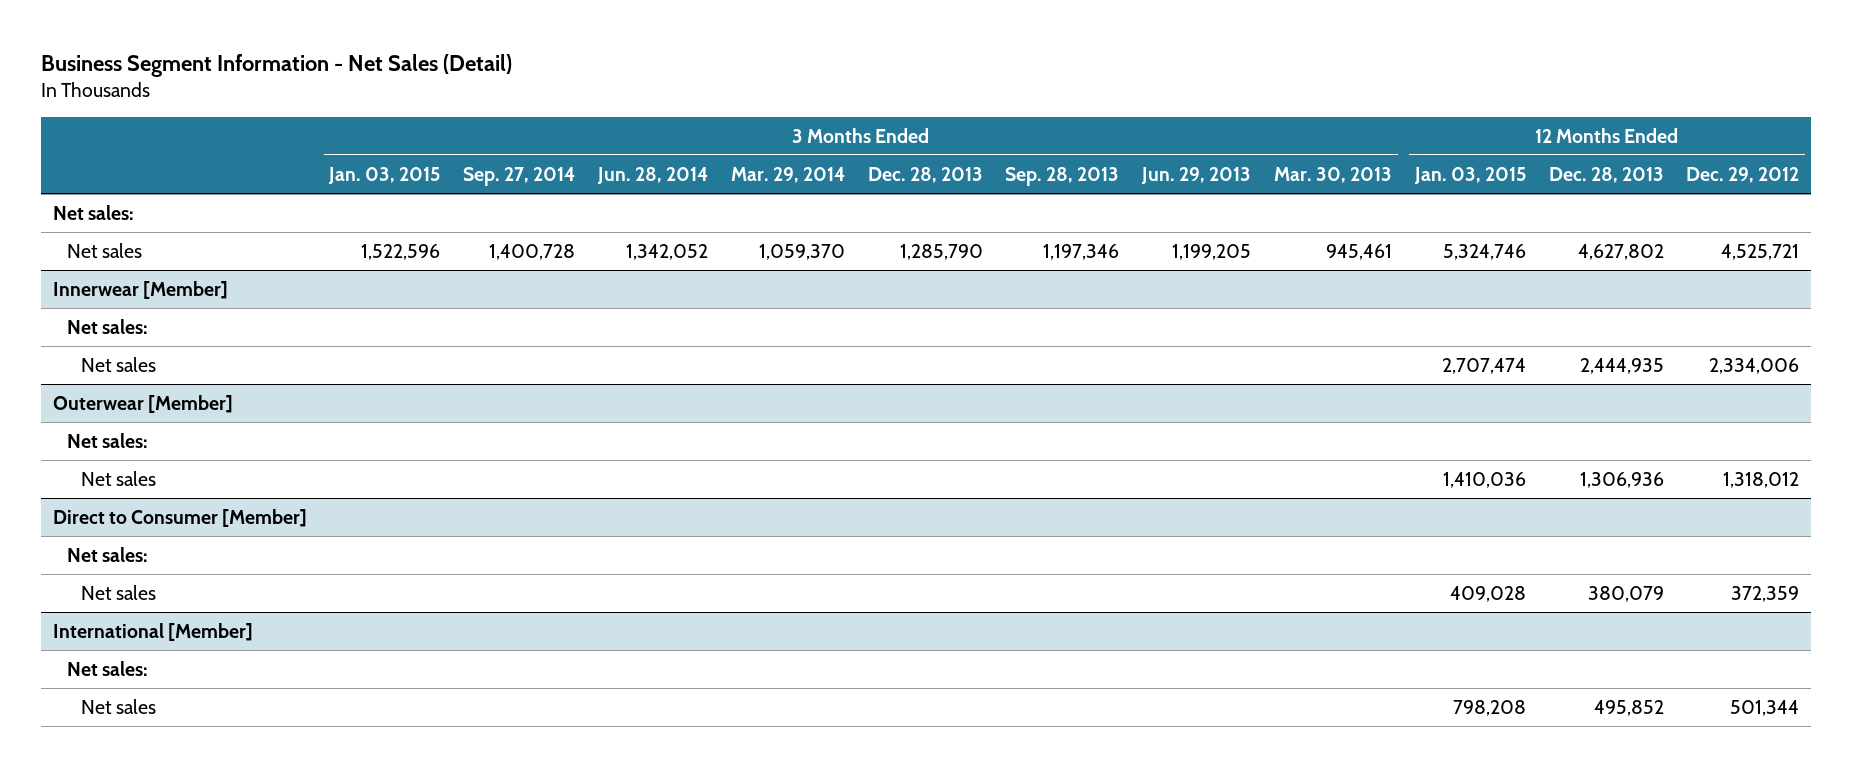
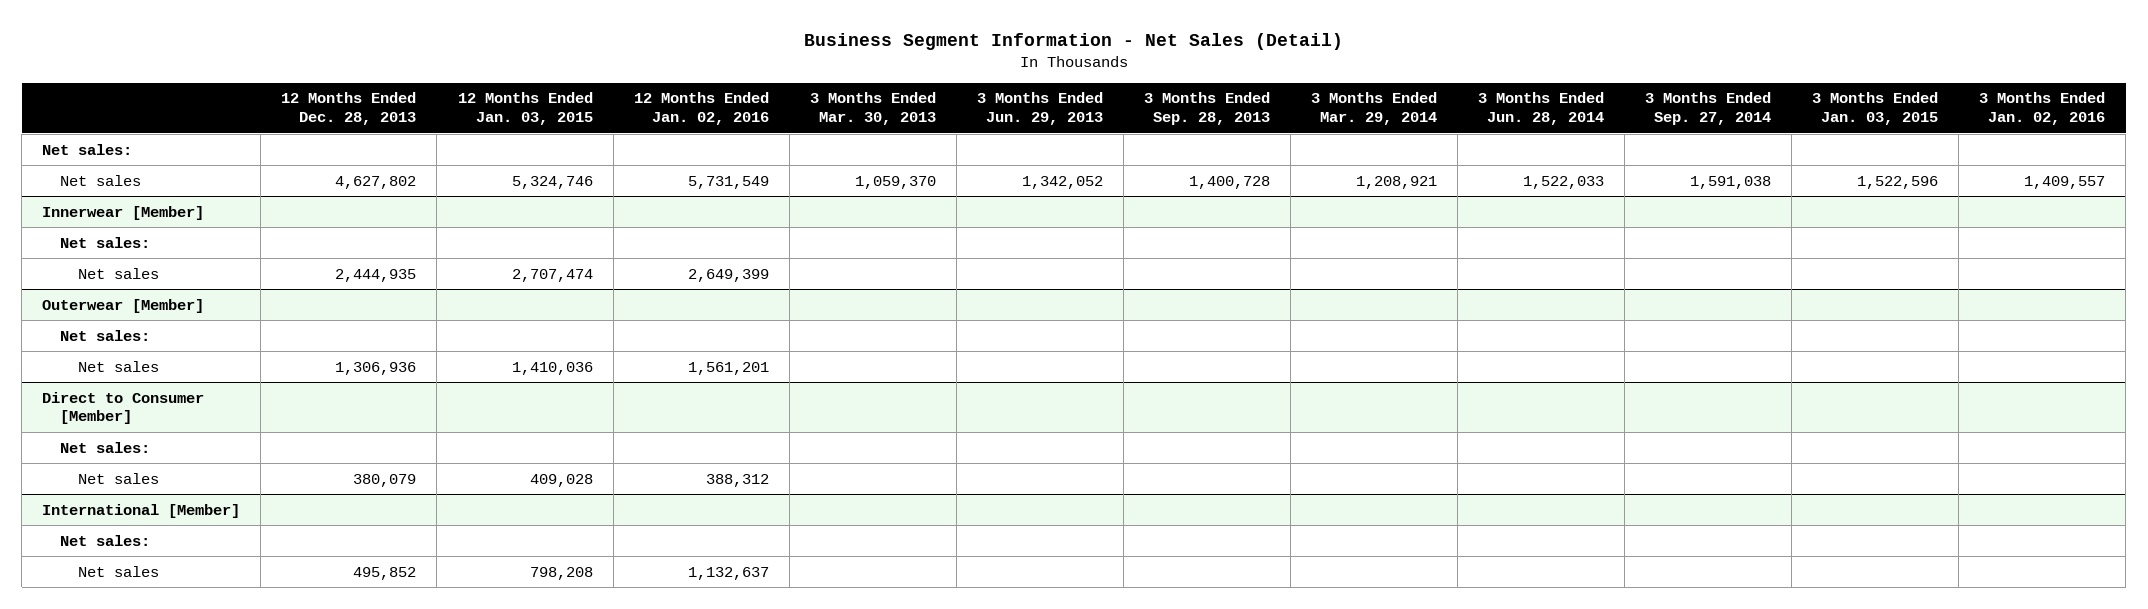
- | 3 Months Ended Jan. 03, 2015 | 3 Months Ended Sep. 27, 2014 | 3 Months Ended Jun. 28, 2014 | 3 Months Ended Mar. 29, 2014 | 3 Months Ended Dec. 28, 2013 | 3 Months Ended Sep. 28, 2013 | 3 Months Ended Jun. 29, 2013 | 3 Months Ended Mar. 30, 2013 | 12 Months Ended Jan. 03, 2015 | 12 Months Ended Dec. 28, 2013 | 12 Months Ended Dec. 29, 2012
+ | 12 Months Ended Dec. 28, 2013 | 12 Months Ended Jan. 03, 2015 | 12 Months Ended Jan. 02, 2016 | 3 Months Ended Mar. 30, 2013 | 3 Months Ended Jun. 29, 2013 | 3 Months Ended Sep. 28, 2013 | 3 Months Ended Mar. 29, 2014 | 3 Months Ended Jun. 28, 2014 | 3 Months Ended Sep. 27, 2014 | 3 Months Ended Jan. 03, 2015 | 3 Months Ended Jan. 02, 2016
- Net sales | 1,522,596 | 1,400,728 | 1,342,052 | 1,059,370 | 1,285,790 | 1,197,346 | 1,199,205 | 945,461 | 5,324,746 | 4,627,802 | 4,525,721
+ Net sales | 4,627,802 | 5,324,746 | 5,731,549 | 1,059,370 | 1,342,052 | 1,400,728 | 1,208,921 | 1,522,033 | 1,591,038 | 1,522,596 | 1,409,557

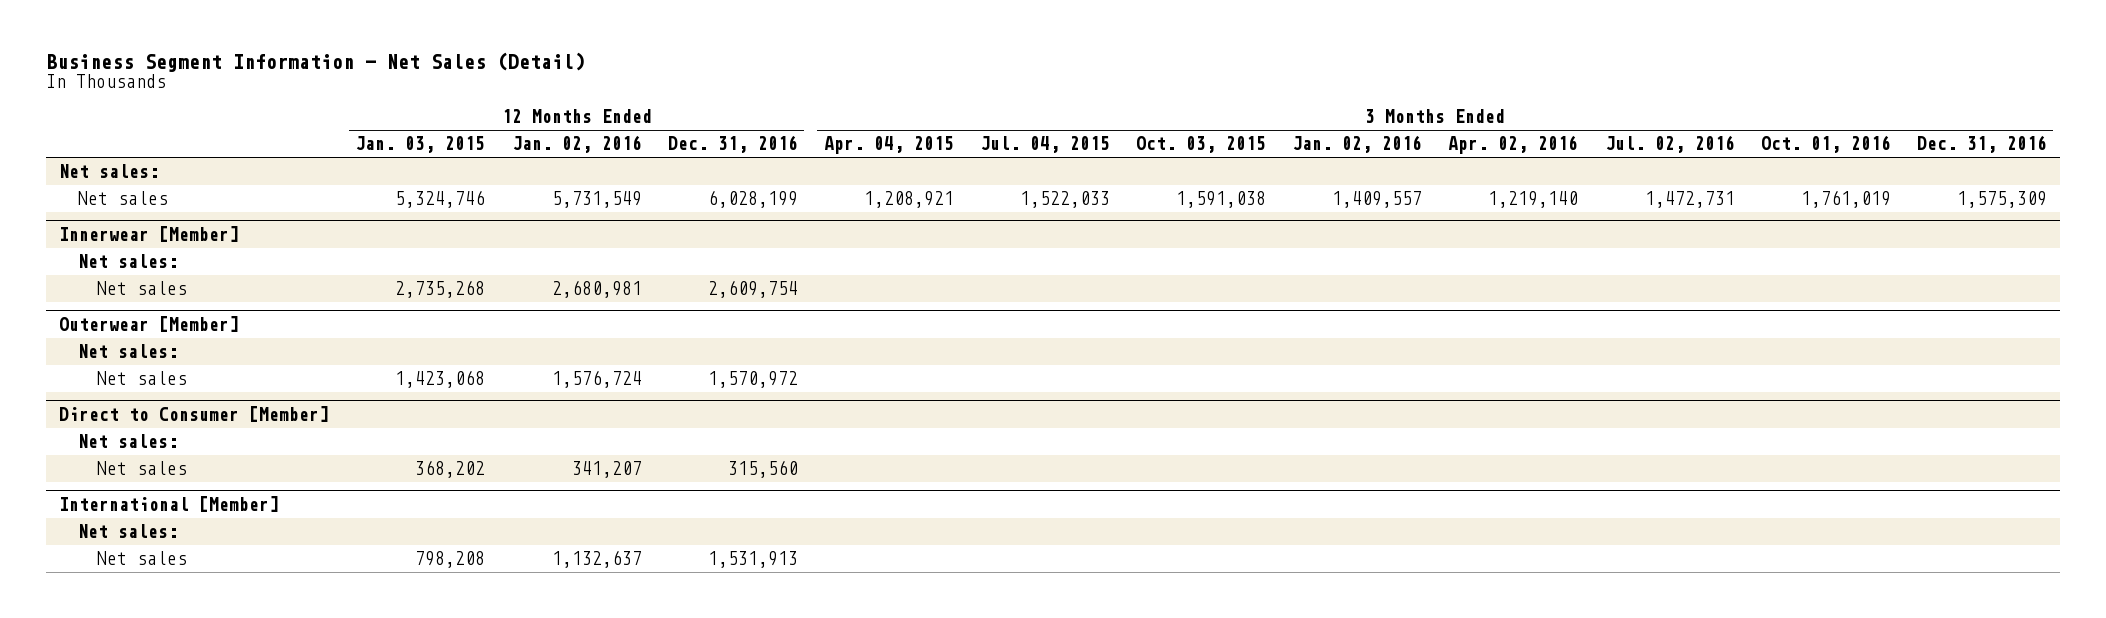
- | 12 Months Ended Dec. 28, 2013 | 12 Months Ended Jan. 03, 2015 | 12 Months Ended Jan. 02, 2016 | 3 Months Ended Mar. 30, 2013 | 3 Months Ended Jun. 29, 2013 | 3 Months Ended Sep. 28, 2013 | 3 Months Ended Mar. 29, 2014 | 3 Months Ended Jun. 28, 2014 | 3 Months Ended Sep. 27, 2014 | 3 Months Ended Jan. 03, 2015 | 3 Months Ended Jan. 02, 2016
+ | 12 Months Ended Jan. 03, 2015 | 12 Months Ended Jan. 02, 2016 | 12 Months Ended Dec. 31, 2016 | 3 Months Ended Apr. 04, 2015 | 3 Months Ended Jul. 04, 2015 | 3 Months Ended Oct. 03, 2015 | 3 Months Ended Jan. 02, 2016 | 3 Months Ended Apr. 02, 2016 | 3 Months Ended Jul. 02, 2016 | 3 Months Ended Oct. 01, 2016 | 3 Months Ended Dec. 31, 2016
@ Innerwear [Member]
- Net sales | 2,444,935 | 2,707,474 | 2,649,399 | | | | | | | |
+ Net sales | 2,735,268 | 2,680,981 | 2,609,754 | | | | | | | |
@ Outerwear [Member]
- Net sales | 1,306,936 | 1,410,036 | 1,561,201 | | | | | | | |
+ Net sales | 1,423,068 | 1,576,724 | 1,570,972 | | | | | | | |
@ Direct to Consumer [Member]
- Net sales | 380,079 | 409,028 | 388,312 | | | | | | | |
+ Net sales | 368,202 | 341,207 | 315,560 | | | | | | | |

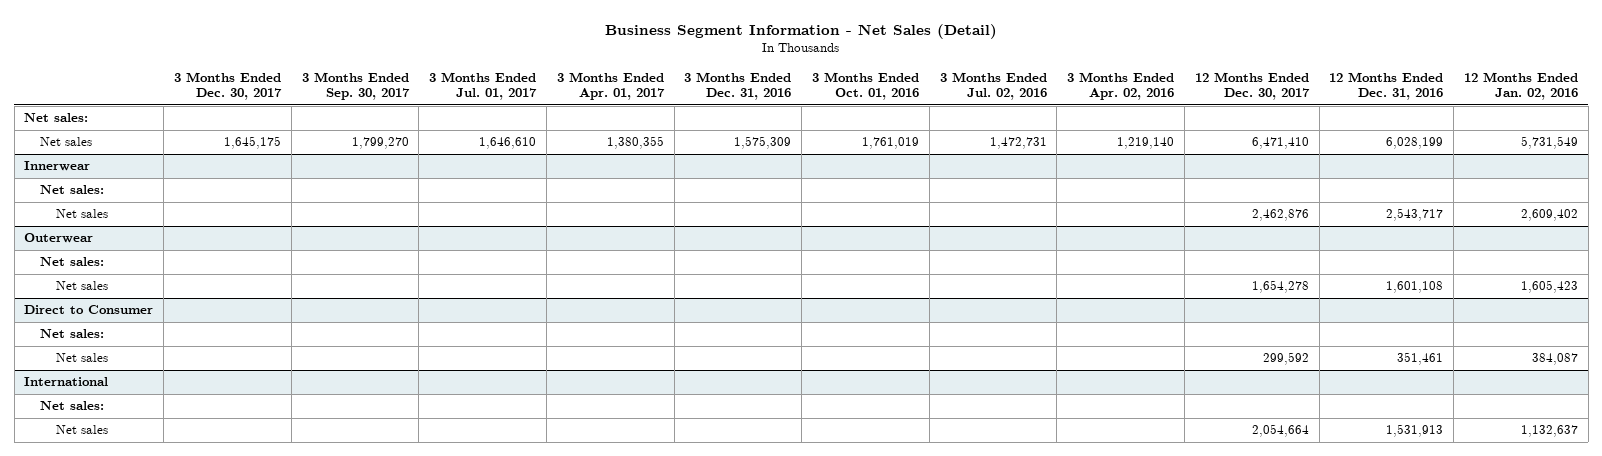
- | 12 Months Ended Jan. 03, 2015 | 12 Months Ended Jan. 02, 2016 | 12 Months Ended Dec. 31, 2016 | 3 Months Ended Apr. 04, 2015 | 3 Months Ended Jul. 04, 2015 | 3 Months Ended Oct. 03, 2015 | 3 Months Ended Jan. 02, 2016 | 3 Months Ended Apr. 02, 2016 | 3 Months Ended Jul. 02, 2016 | 3 Months Ended Oct. 01, 2016 | 3 Months Ended Dec. 31, 2016
+ | 3 Months Ended Dec. 30, 2017 | 3 Months Ended Sep. 30, 2017 | 3 Months Ended Jul. 01, 2017 | 3 Months Ended Apr. 01, 2017 | 3 Months Ended Dec. 31, 2016 | 3 Months Ended Oct. 01, 2016 | 3 Months Ended Jul. 02, 2016 | 3 Months Ended Apr. 02, 2016 | 12 Months Ended Dec. 30, 2017 | 12 Months Ended Dec. 31, 2016 | 12 Months Ended Jan. 02, 2016
- Innerwear [Member]
+ Innerwear
- Net sales | 2,735,268 | 2,680,981 | 2,609,754 | | | | | | | |
- Outerwear [Member]
+ Net sales | | | | | | | | | 2,462,876 | 2,543,717 | 2,609,402
+ Outerwear
- Net sales | 1,423,068 | 1,576,724 | 1,570,972 | | | | | | | |
- Direct to Consumer [Member]
+ Net sales | | | | | | | | | 1,654,278 | 1,601,108 | 1,605,423
+ Direct to Consumer
- Net sales | 368,202 | 341,207 | 315,560 | | | | | | | |
- International [Member]
+ Net sales | | | | | | | | | 299,592 | 351,461 | 384,087
+ International

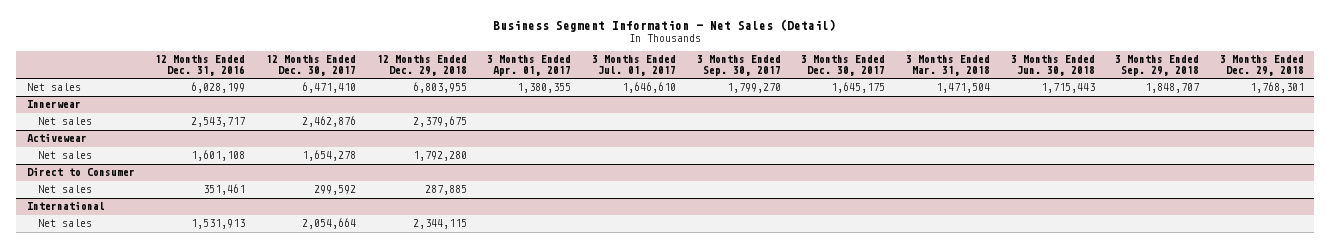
- | 3 Months Ended Dec. 30, 2017 | 3 Months Ended Sep. 30, 2017 | 3 Months Ended Jul. 01, 2017 | 3 Months Ended Apr. 01, 2017 | 3 Months Ended Dec. 31, 2016 | 3 Months Ended Oct. 01, 2016 | 3 Months Ended Jul. 02, 2016 | 3 Months Ended Apr. 02, 2016 | 12 Months Ended Dec. 30, 2017 | 12 Months Ended Dec. 31, 2016 | 12 Months Ended Jan. 02, 2016
+ | 12 Months Ended Dec. 31, 2016 | 12 Months Ended Dec. 30, 2017 | 12 Months Ended Dec. 29, 2018 | 3 Months Ended Apr. 01, 2017 | 3 Months Ended Jul. 01, 2017 | 3 Months Ended Sep. 30, 2017 | 3 Months Ended Dec. 30, 2017 | 3 Months Ended Mar. 31, 2018 | 3 Months Ended Jun. 30, 2018 | 3 Months Ended Sep. 29, 2018 | 3 Months Ended Dec. 29, 2018
- Net sales:
@ Innerwear
- Net sales:
- Outerwear
- Net sales:
+ Activewear
@ Direct to Consumer
- Net sales:
@ International
- Net sales:

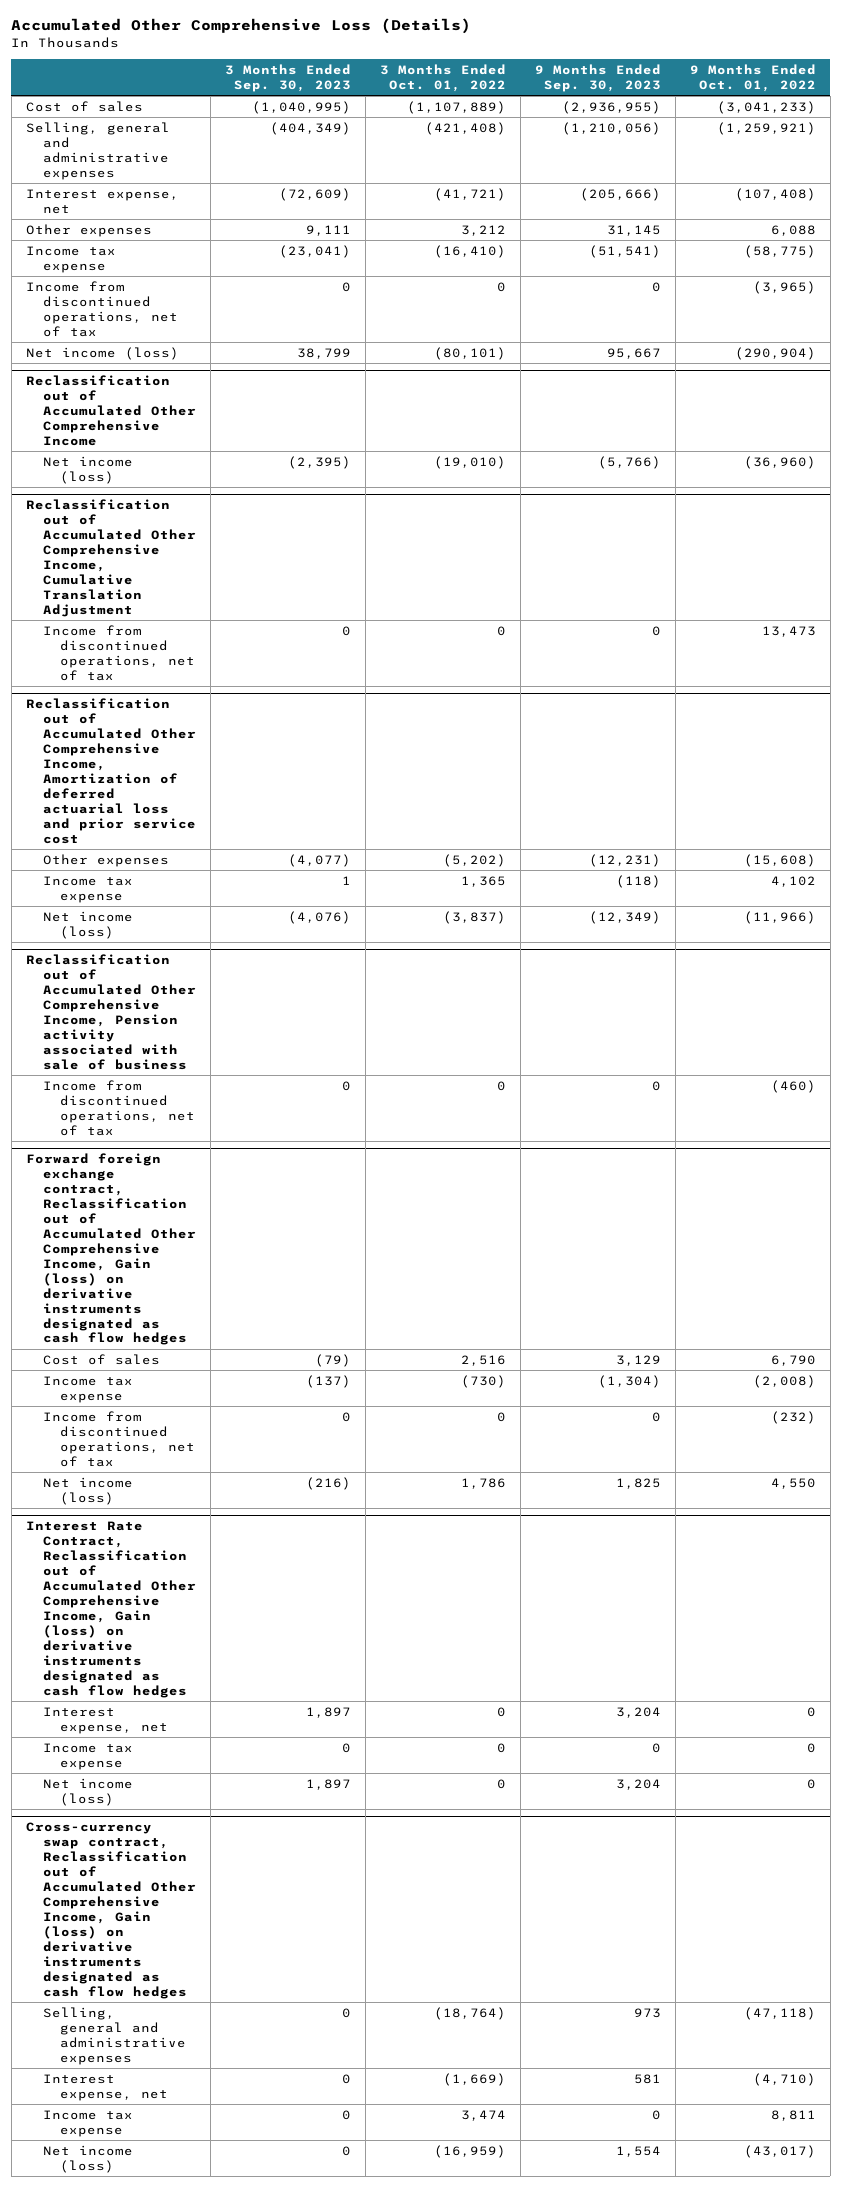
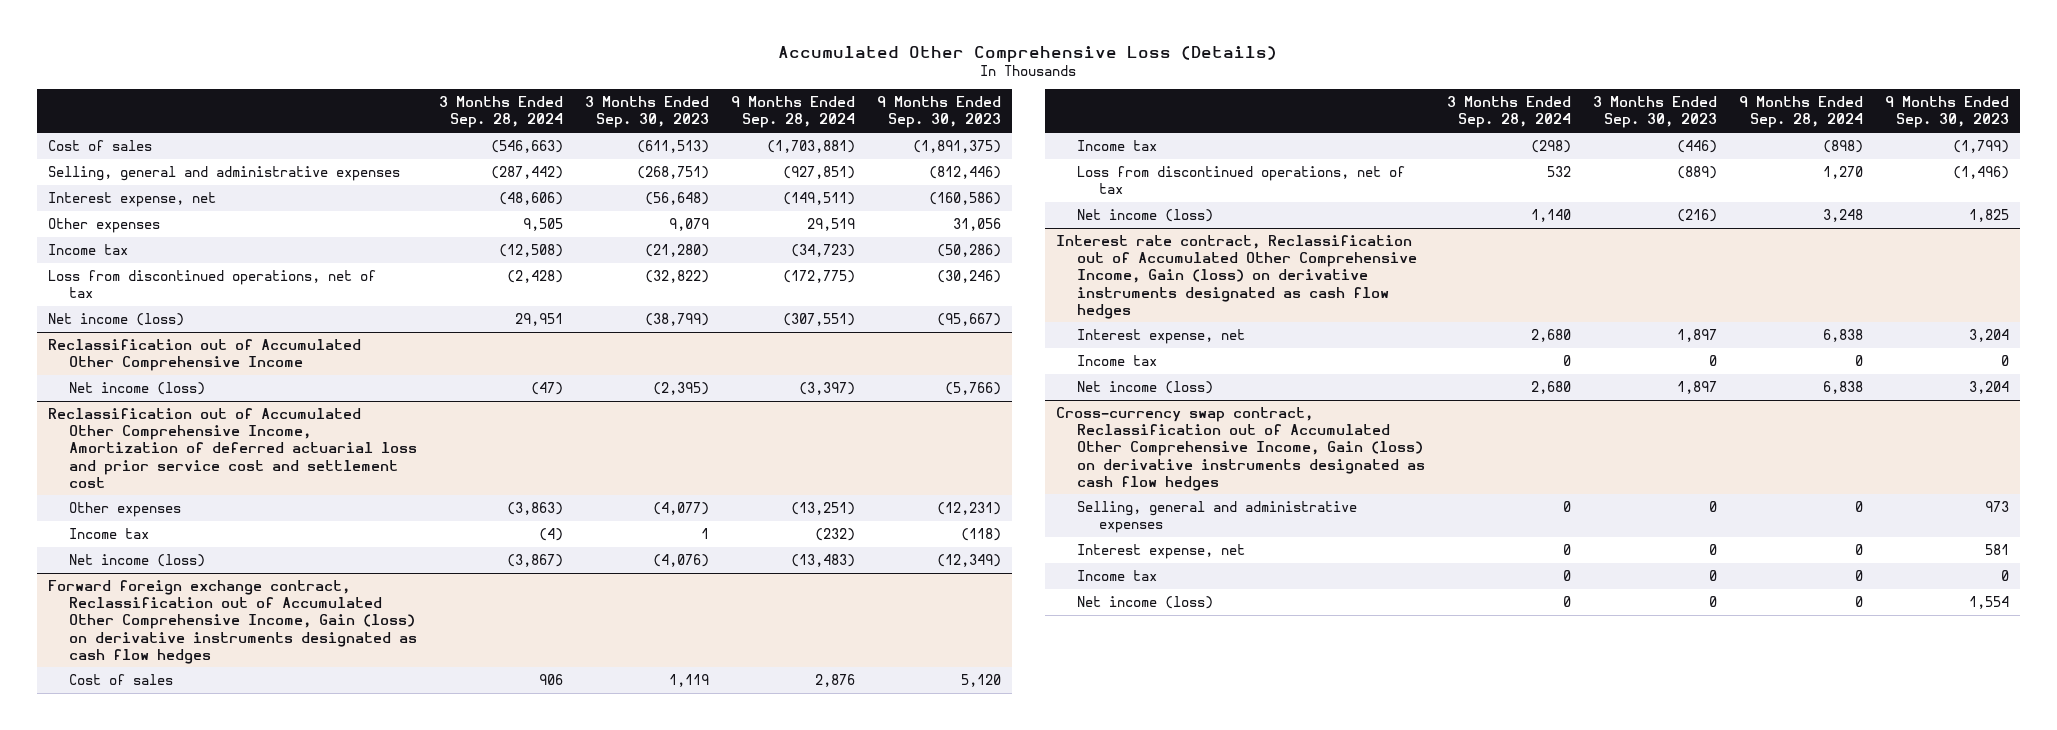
- | 3 Months Ended Sep. 30, 2023 | 3 Months Ended Oct. 01, 2022 | 9 Months Ended Sep. 30, 2023 | 9 Months Ended Oct. 01, 2022
+ | 3 Months Ended Sep. 28, 2024 | 3 Months Ended Sep. 30, 2023 | 9 Months Ended Sep. 28, 2024 | 9 Months Ended Sep. 30, 2023
- Cost of sales | (1,040,995) | (1,107,889) | (2,936,955) | (3,041,233)
- Selling, general and administrative expenses | (404,349) | (421,408) | (1,210,056) | (1,259,921)
- Interest expense, net | (72,609) | (41,721) | (205,666) | (107,408)
- Other expenses | 9,111 | 3,212 | 31,145 | 6,088
- Income tax expense | (23,041) | (16,410) | (51,541) | (58,775)
- Income from discontinued operations, net of tax | 0 | 0 | 0 | (3,965)
- Net income (loss) | 38,799 | (80,101) | 95,667 | (290,904)
+ Cost of sales | (546,663) | (611,513) | (1,703,881) | (1,891,375)
+ Selling, general and administrative expenses | (287,442) | (268,751) | (927,851) | (812,446)
+ Interest expense, net | (48,606) | (56,648) | (149,511) | (160,586)
+ Other expenses | 9,505 | 9,079 | 29,519 | 31,056
+ Income tax | (12,508) | (21,280) | (34,723) | (50,286)
+ Loss from discontinued operations, net of tax | (2,428) | (32,822) | (172,775) | (30,246)
+ Net income (loss) | 29,951 | (38,799) | (307,551) | (95,667)
- Reclassification out of Accumulated Other Comprehensive Income, Cumulative Translation Adjustment
- Income from discontinued operations, net of tax | 0 | 0 | 0 | 13,473
- Reclassification out of Accumulated Other Comprehensive Income, Amortization of deferred actuarial loss and prior service cost
+ Reclassification out of Accumulated Other Comprehensive Income, Amortization of deferred actuarial loss and prior service cost and settlement cost
- Income tax expense | 1 | 1,365 | (118) | 4,102
+ Income tax | (4) | 1 | (232) | (118)
- Reclassification out of Accumulated Other Comprehensive Income, Pension activity associated with sale of business
- Income from discontinued operations, net of tax | 0 | 0 | 0 | (460)
@ Forward foreign exchange contract, Reclassification out of Accumulated Other Comprehensive Income, Gain (loss) on derivative instruments designated as cash flow hedges
- Cost of sales | (79) | 2,516 | 3,129 | 6,790
- Income tax expense | (137) | (730) | (1,304) | (2,008)
- Income from discontinued operations, net of tax | 0 | 0 | 0 | (232)
+ Cost of sales | 906 | 1,119 | 2,876 | 5,120
+ Income tax | (298) | (446) | (898) | (1,799)
+ Loss from discontinued operations, net of tax | 532 | (889) | 1,270 | (1,496)
- Interest Rate Contract, Reclassification out of Accumulated Other Comprehensive Income, Gain (loss) on derivative instruments designated as cash flow hedges
+ Interest rate contract, Reclassification out of Accumulated Other Comprehensive Income, Gain (loss) on derivative instruments designated as cash flow hedges
- Income tax expense | 0 | 0 | 0 | 0
+ Income tax | 0 | 0 | 0 | 0
@ Cross-currency swap contract, Reclassification out of Accumulated Other Comprehensive Income, Gain (loss) on derivative instruments designated as cash flow hedges
- Income tax expense | 0 | 3,474 | 0 | 8,811
+ Income tax | 0 | 0 | 0 | 0

